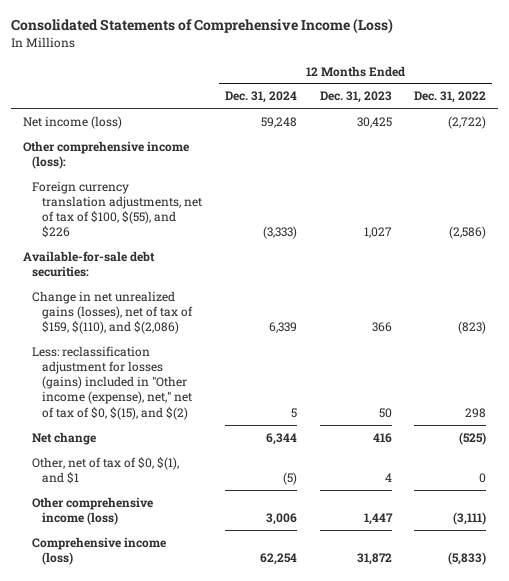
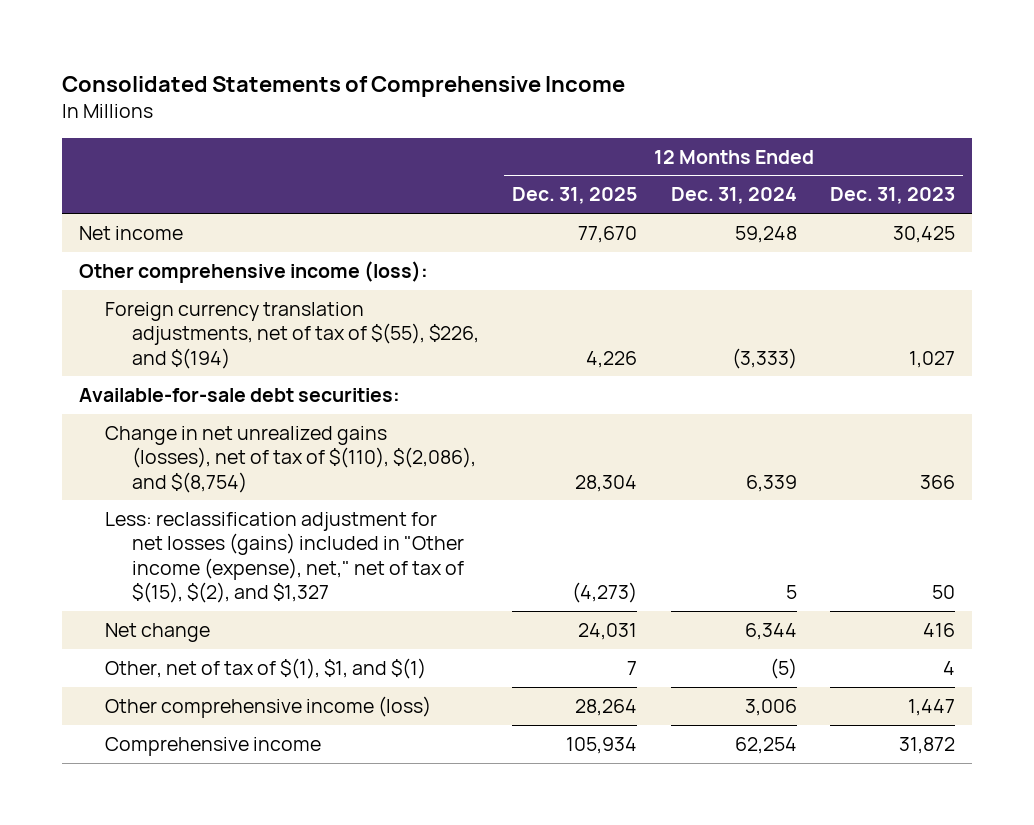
- Consolidated Statements of Comprehensive Income (Loss)
+ Consolidated Statements of Comprehensive Income
- | 12 Months Ended Dec. 31, 2024 | 12 Months Ended Dec. 31, 2023 | 12 Months Ended Dec. 31, 2022
+ | 12 Months Ended Dec. 31, 2025 | 12 Months Ended Dec. 31, 2024 | 12 Months Ended Dec. 31, 2023
- Net income (loss) | 59,248 | 30,425 | (2,722)
+ Net income | 77,670 | 59,248 | 30,425
- Foreign currency translation adjustments, net of tax of $100, $(55), and $226 | (3,333) | 1,027 | (2,586)
+ Foreign currency translation adjustments, net of tax of $(55), $226, and $(194) | 4,226 | (3,333) | 1,027
- Change in net unrealized gains (losses), net of tax of $159, $(110), and $(2,086) | 6,339 | 366 | (823)
- Less: reclassification adjustment for losses (gains) included in "Other income (expense), net," net of tax of $0, $(15), and $(2) | 5 | 50 | 298
+ Change in net unrealized gains (losses), net of tax of $(110), $(2,086), and $(8,754) | 28,304 | 6,339 | 366
+ Less: reclassification adjustment for net losses (gains) included in "Other income (expense), net," net of tax of $(15), $(2), and $1,327 | (4,273) | 5 | 50
- Other, net of tax of $0, $(1), and $1 | (5) | 4 | 0
+ Other, net of tax of $(1), $1, and $(1) | 7 | (5) | 4
- Comprehensive income (loss) | 62,254 | 31,872 | (5,833)
+ Comprehensive income | 105,934 | 62,254 | 31,872

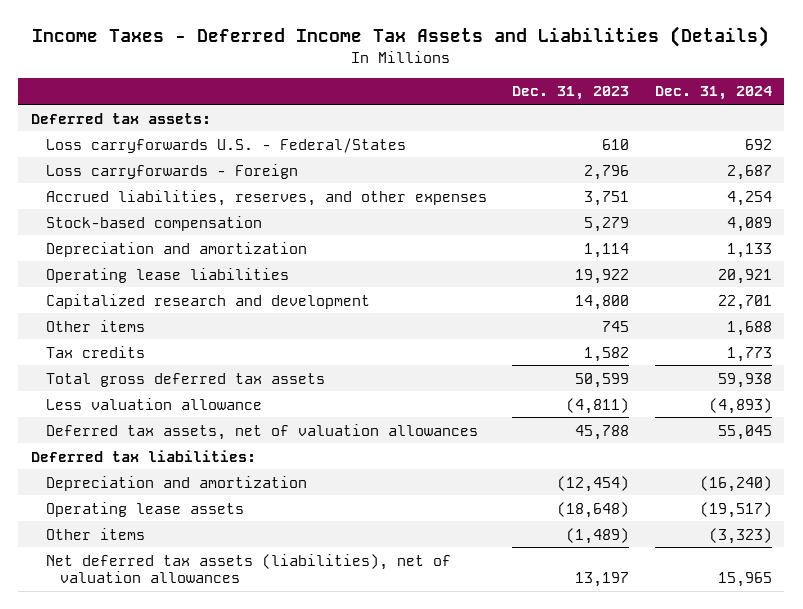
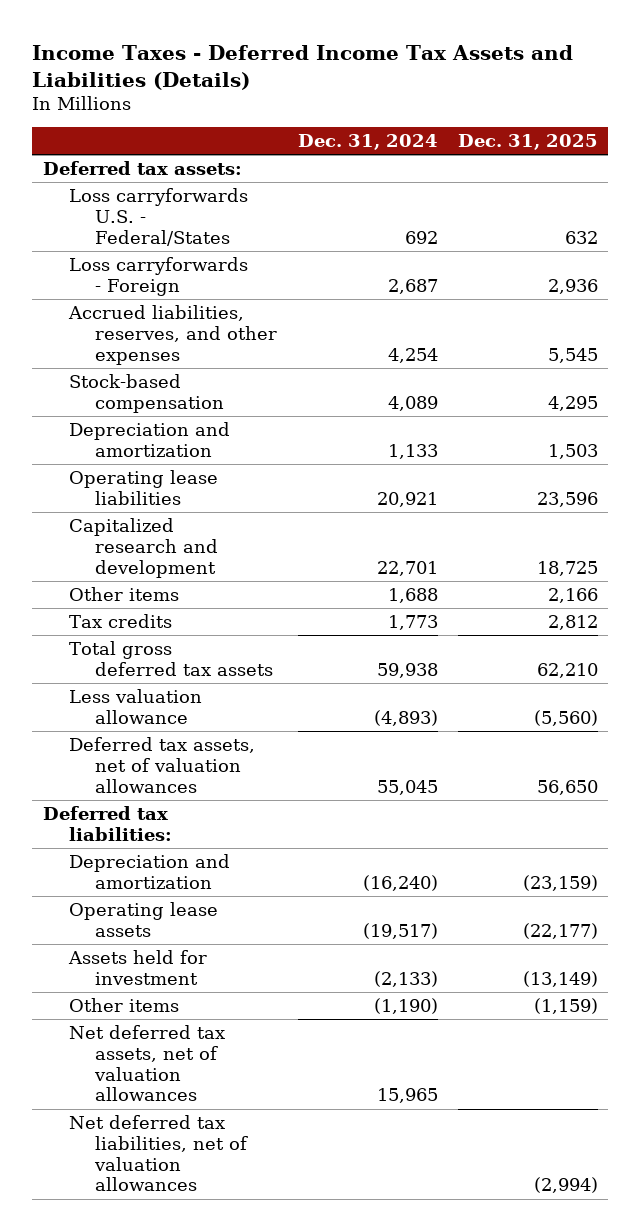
- | Dec. 31, 2023 | Dec. 31, 2024
+ | Dec. 31, 2024 | Dec. 31, 2025
- Other items | (1,489) | (3,323)
- Net deferred tax assets (liabilities), net of valuation allowances | 13,197 | 15,965
+ Assets held for investment | (2,133) | (13,149)
+ Other items | (1,190) | (1,159)
+ Net deferred tax assets, net of valuation allowances | 15,965 |
+ Net deferred tax liabilities, net of valuation allowances | | (2,994)

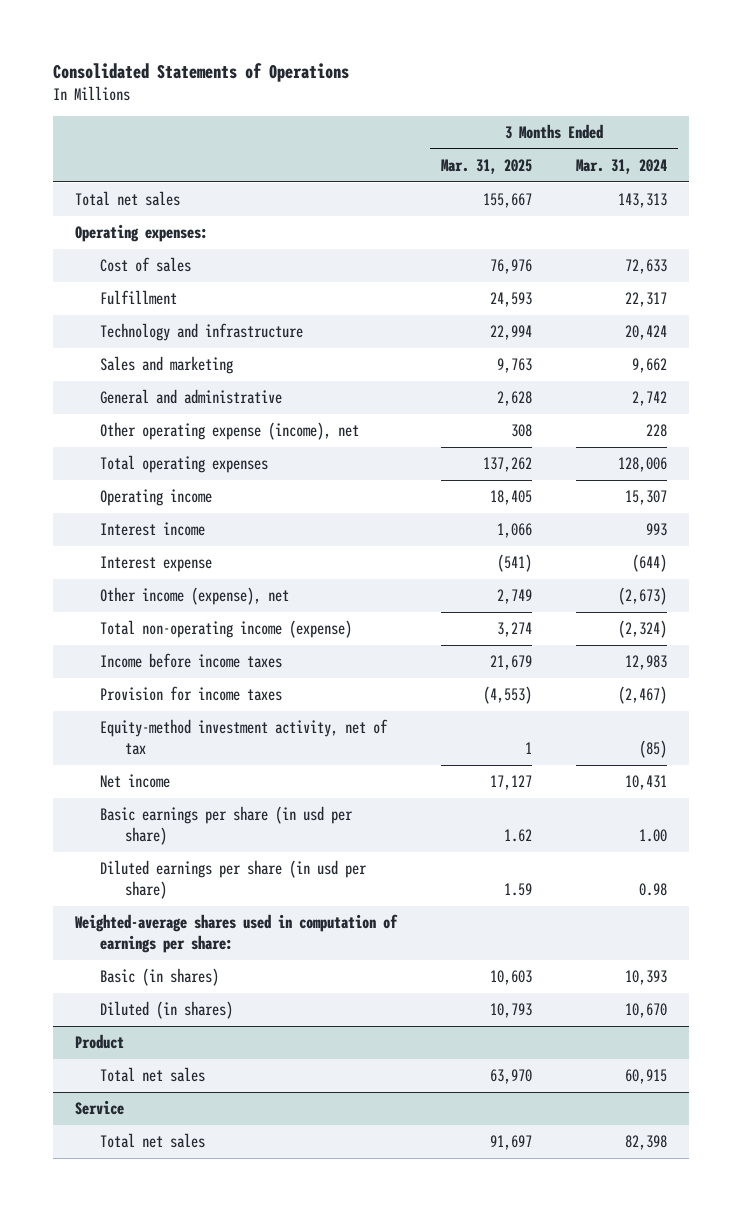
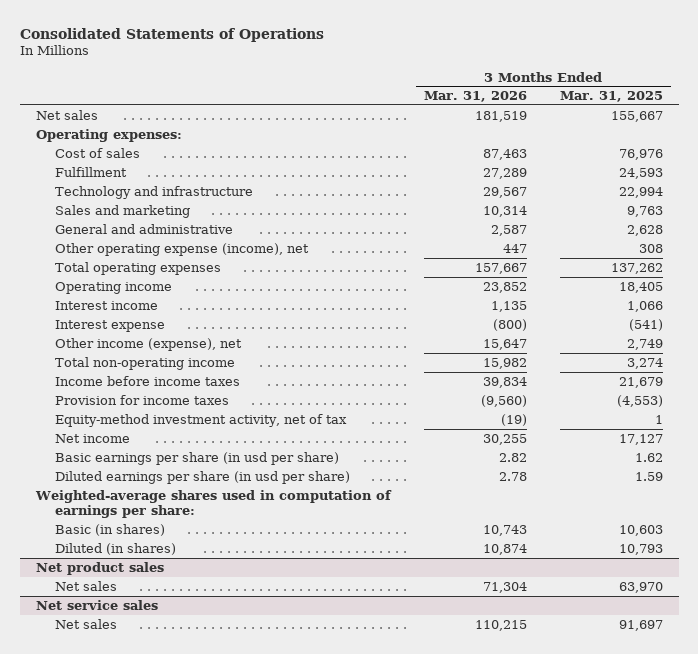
- | 3 Months Ended Mar. 31, 2025 | 3 Months Ended Mar. 31, 2024
+ | 3 Months Ended Mar. 31, 2026 | 3 Months Ended Mar. 31, 2025
- Total net sales | 155,667 | 143,313
+ Net sales | 181,519 | 155,667
- Total non-operating income (expense) | 3,274 | (2,324)
+ Total non-operating income | 15,982 | 3,274
- Product
- Total net sales | 63,970 | 60,915
- Service
- Total net sales | 91,697 | 82,398
+ Net product sales
+ Net sales | 71,304 | 63,970
+ Net service sales
+ Net sales | 110,215 | 91,697

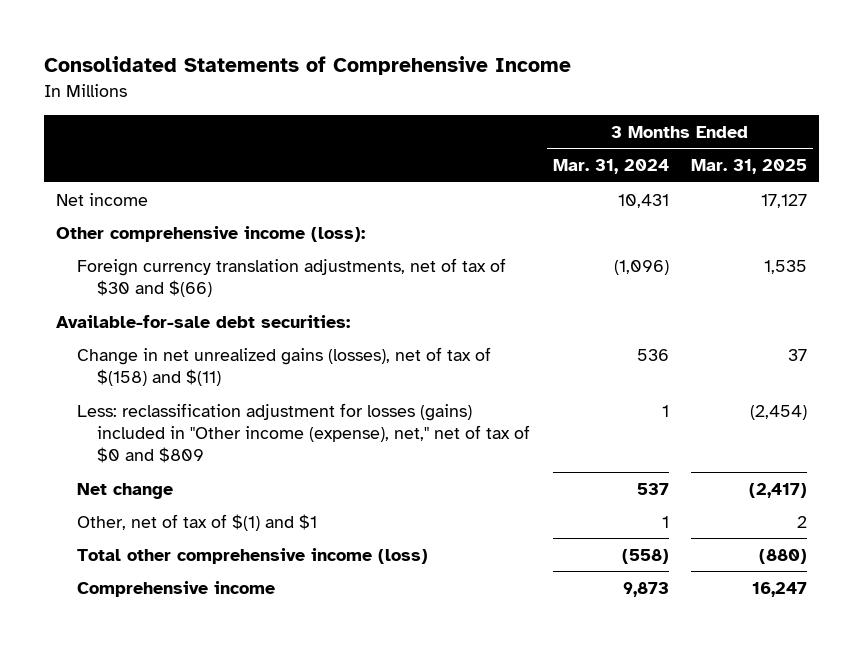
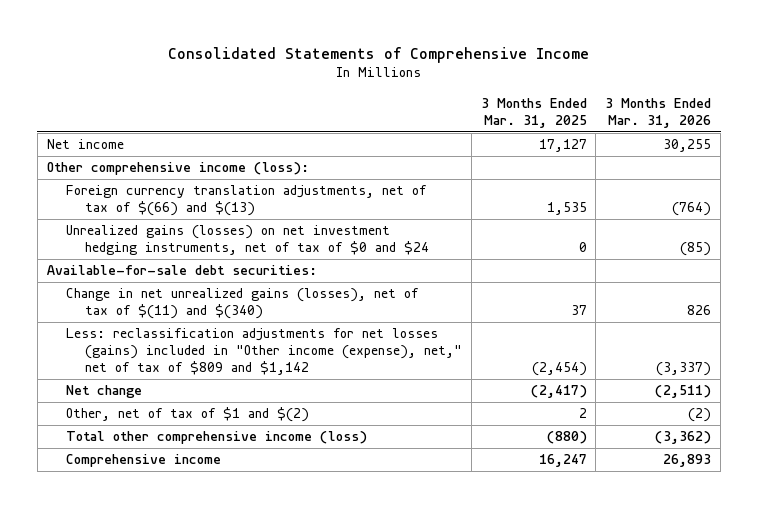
- | 3 Months Ended Mar. 31, 2024 | 3 Months Ended Mar. 31, 2025
+ | 3 Months Ended Mar. 31, 2025 | 3 Months Ended Mar. 31, 2026
- Foreign currency translation adjustments, net of tax of $30 and $(66) | (1,096) | 1,535
+ Foreign currency translation adjustments, net of tax of $(66) and $(13) | 1,535 | (764)
+ Unrealized gains (losses) on net investment hedging instruments, net of tax of $0 and $24 | 0 | (85)
- Change in net unrealized gains (losses), net of tax of $(158) and $(11) | 536 | 37
- Less: reclassification adjustment for losses (gains) included in "Other income (expense), net," net of tax of $0 and $809 | 1 | (2,454)
+ Change in net unrealized gains (losses), net of tax of $(11) and $(340) | 37 | 826
+ Less: reclassification adjustments for net losses (gains) included in "Other income (expense), net," net of tax of $809 and $1,142 | (2,454) | (3,337)
- Other, net of tax of $(1) and $1 | 1 | 2
+ Other, net of tax of $1 and $(2) | 2 | (2)

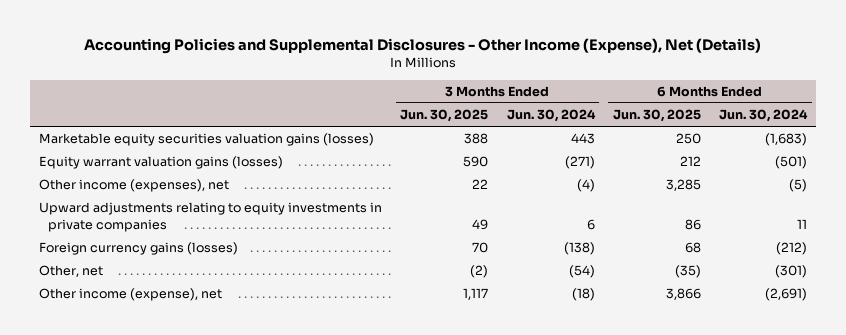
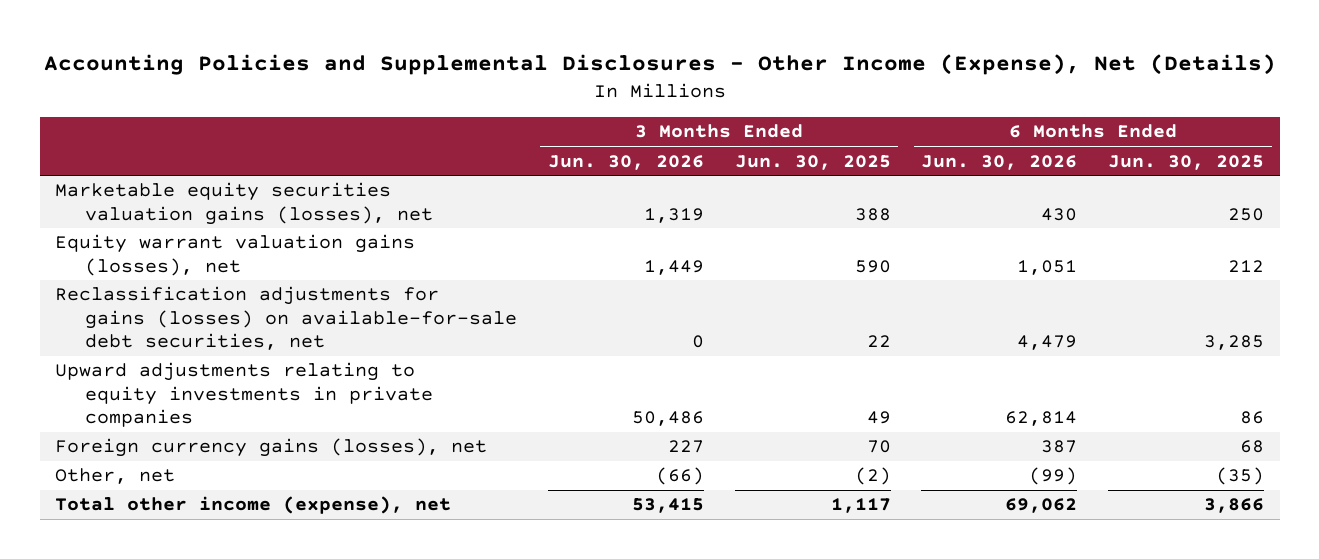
- | 3 Months Ended Jun. 30, 2025 | 3 Months Ended Jun. 30, 2024 | 6 Months Ended Jun. 30, 2025 | 6 Months Ended Jun. 30, 2024
+ | 3 Months Ended Jun. 30, 2026 | 3 Months Ended Jun. 30, 2025 | 6 Months Ended Jun. 30, 2026 | 6 Months Ended Jun. 30, 2025
- Marketable equity securities valuation gains (losses) | 388 | 443 | 250 | (1,683)
- Equity warrant valuation gains (losses) | 590 | (271) | 212 | (501)
- Other income (expenses), net | 22 | (4) | 3,285 | (5)
+ Marketable equity securities valuation gains (losses), net | 1,319 | 388 | 430 | 250
+ Equity warrant valuation gains (losses), net | 1,449 | 590 | 1,051 | 212
+ Reclassification adjustments for gains (losses) on available-for-sale debt securities, net | 0 | 22 | 4,479 | 3,285
- Foreign currency gains (losses) | 70 | (138) | 68 | (212)
+ Foreign currency gains (losses), net | 227 | 70 | 387 | 68
- Other income (expense), net | 1,117 | (18) | 3,866 | (2,691)
+ Total other income (expense), net | 53,415 | 1,117 | 69,062 | 3,866

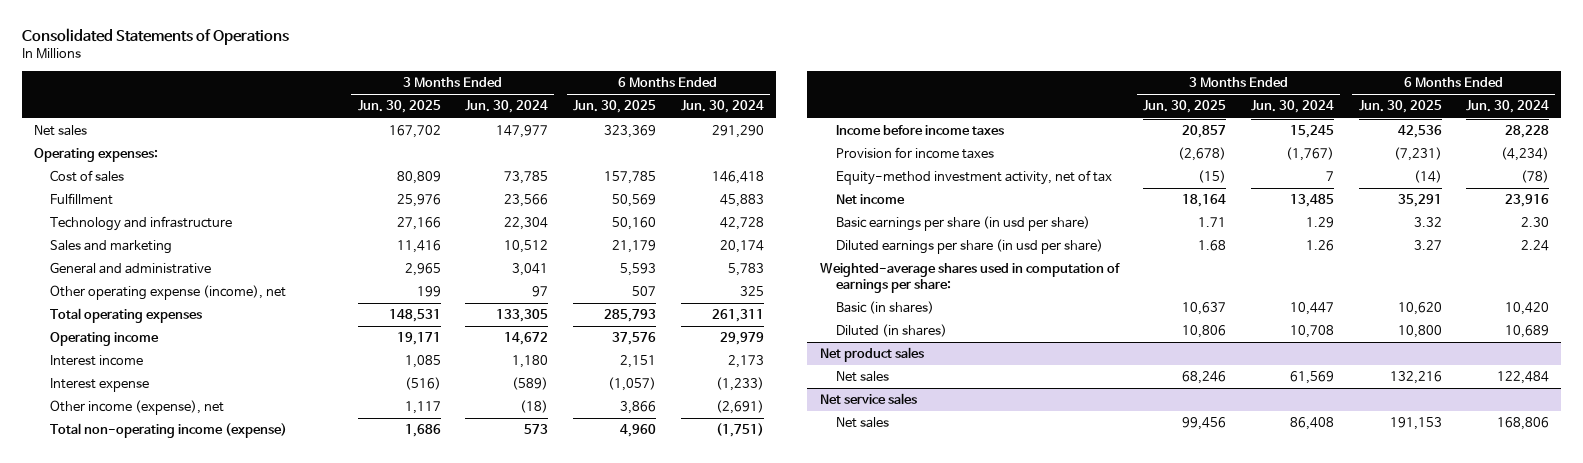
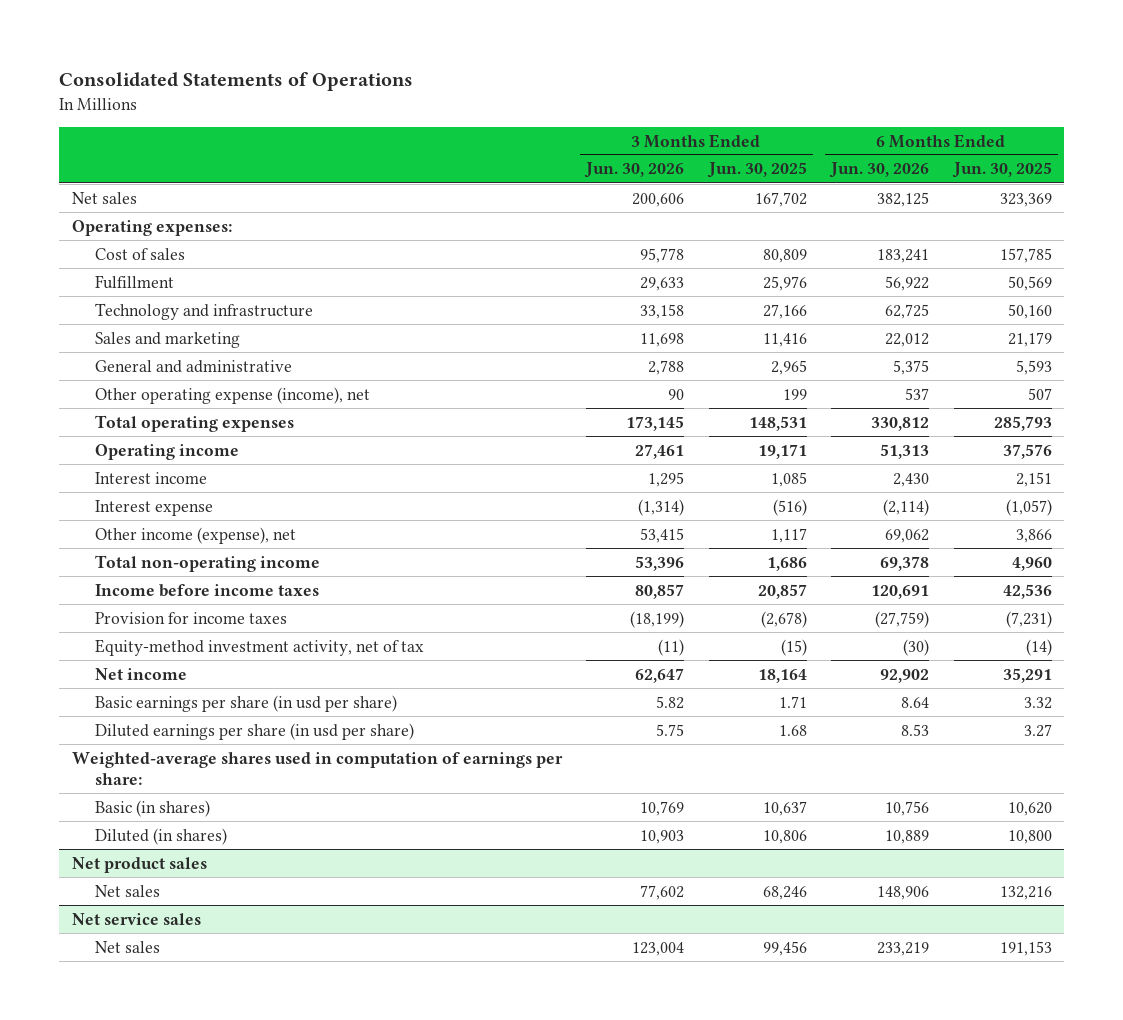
- | 3 Months Ended Jun. 30, 2025 | 3 Months Ended Jun. 30, 2024 | 6 Months Ended Jun. 30, 2025 | 6 Months Ended Jun. 30, 2024
+ | 3 Months Ended Jun. 30, 2026 | 3 Months Ended Jun. 30, 2025 | 6 Months Ended Jun. 30, 2026 | 6 Months Ended Jun. 30, 2025
- Total non-operating income (expense) | 1,686 | 573 | 4,960 | (1,751)
+ Total non-operating income | 53,396 | 1,686 | 69,378 | 4,960

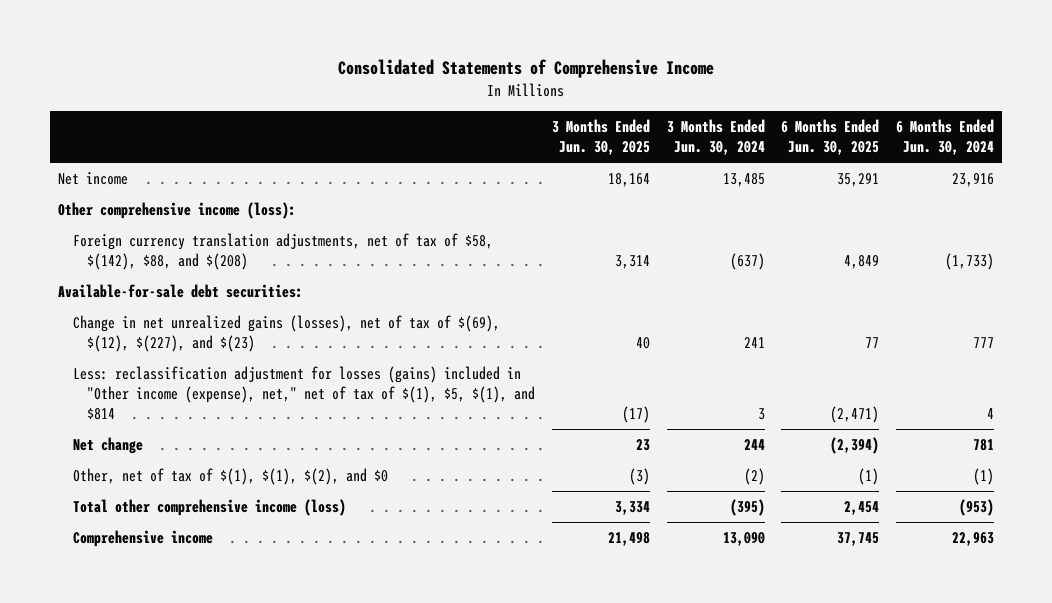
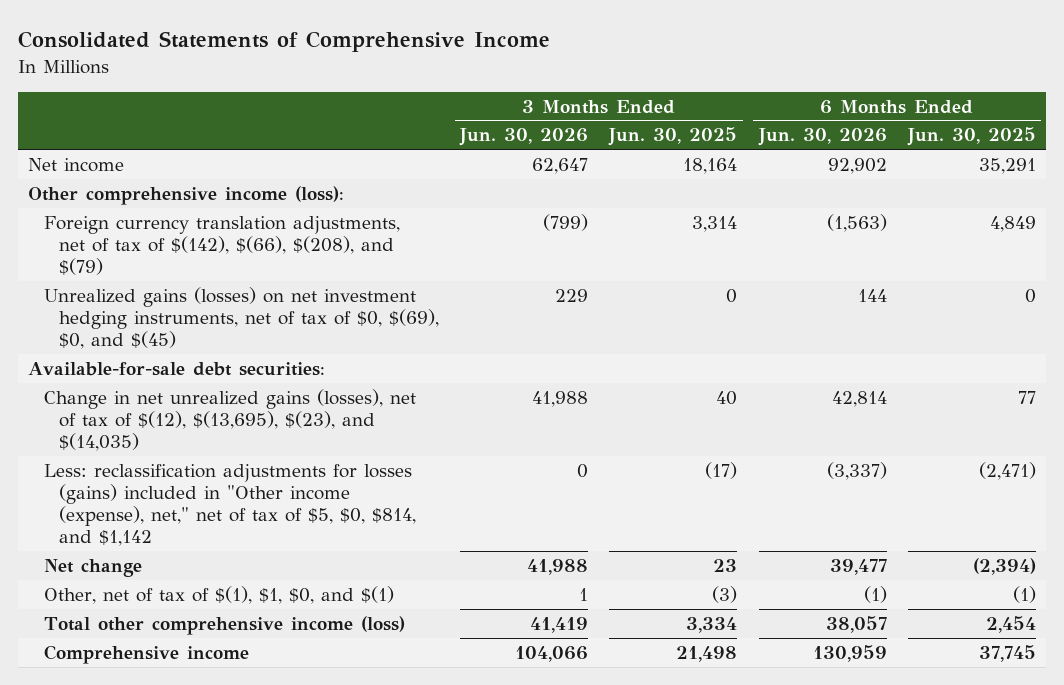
- | 3 Months Ended Jun. 30, 2025 | 3 Months Ended Jun. 30, 2024 | 6 Months Ended Jun. 30, 2025 | 6 Months Ended Jun. 30, 2024
+ | 3 Months Ended Jun. 30, 2026 | 3 Months Ended Jun. 30, 2025 | 6 Months Ended Jun. 30, 2026 | 6 Months Ended Jun. 30, 2025
- Foreign currency translation adjustments, net of tax of $58, $(142), $88, and $(208) | 3,314 | (637) | 4,849 | (1,733)
+ Foreign currency translation adjustments, net of tax of $(142), $(66), $(208), and $(79) | (799) | 3,314 | (1,563) | 4,849
+ Unrealized gains (losses) on net investment hedging instruments, net of tax of $0, $(69), $0, and $(45) | 229 | 0 | 144 | 0
- Change in net unrealized gains (losses), net of tax of $(69), $(12), $(227), and $(23) | 40 | 241 | 77 | 777
- Less: reclassification adjustment for losses (gains) included in "Other income (expense), net," net of tax of $(1), $5, $(1), and $814 | (17) | 3 | (2,471) | 4
+ Change in net unrealized gains (losses), net of tax of $(12), $(13,695), $(23), and $(14,035) | 41,988 | 40 | 42,814 | 77
+ Less: reclassification adjustments for losses (gains) included in "Other income (expense), net," net of tax of $5, $0, $814, and $1,142 | 0 | (17) | (3,337) | (2,471)
- Other, net of tax of $(1), $(1), $(2), and $0 | (3) | (2) | (1) | (1)
+ Other, net of tax of $(1), $1, $0, and $(1) | 1 | (3) | (1) | (1)

